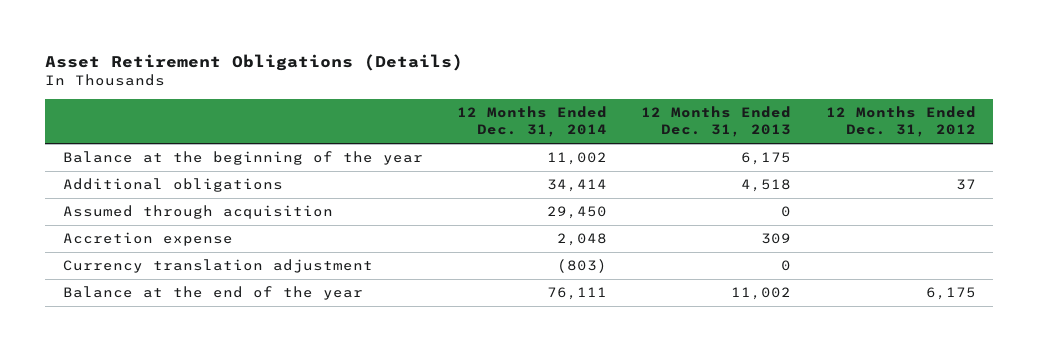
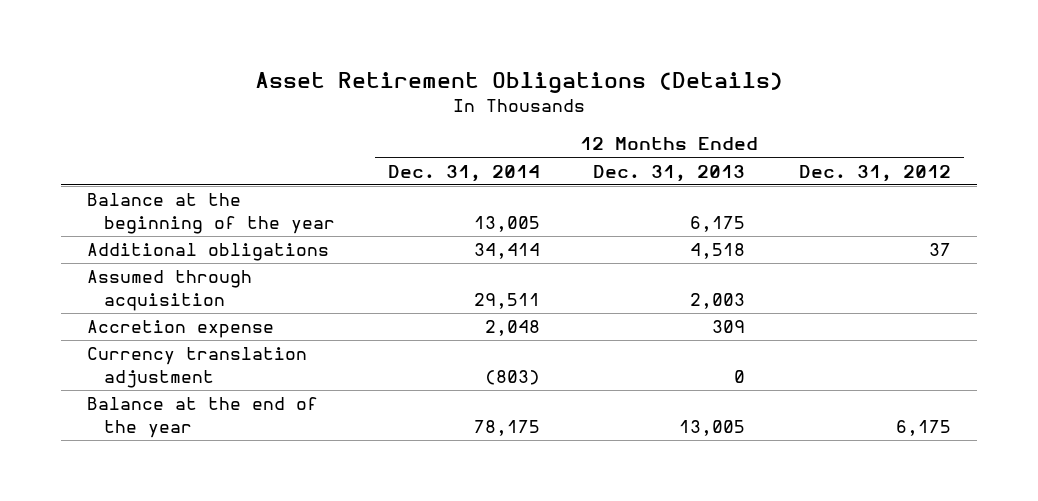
- Balance at the beginning of the year | 11,002 | 6,175 |
+ Balance at the beginning of the year | 13,005 | 6,175 |
- Assumed through acquisition | 29,450 | 0 |
+ Assumed through acquisition | 29,511 | 2,003 |
- Balance at the end of the year | 76,111 | 11,002 | 6,175
+ Balance at the end of the year | 78,175 | 13,005 | 6,175

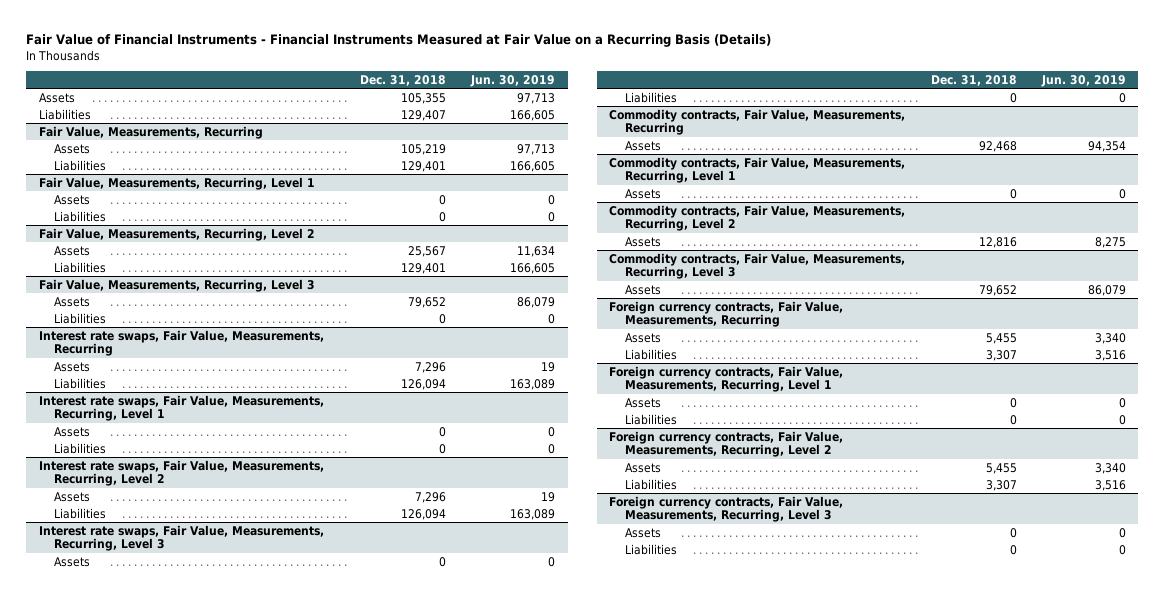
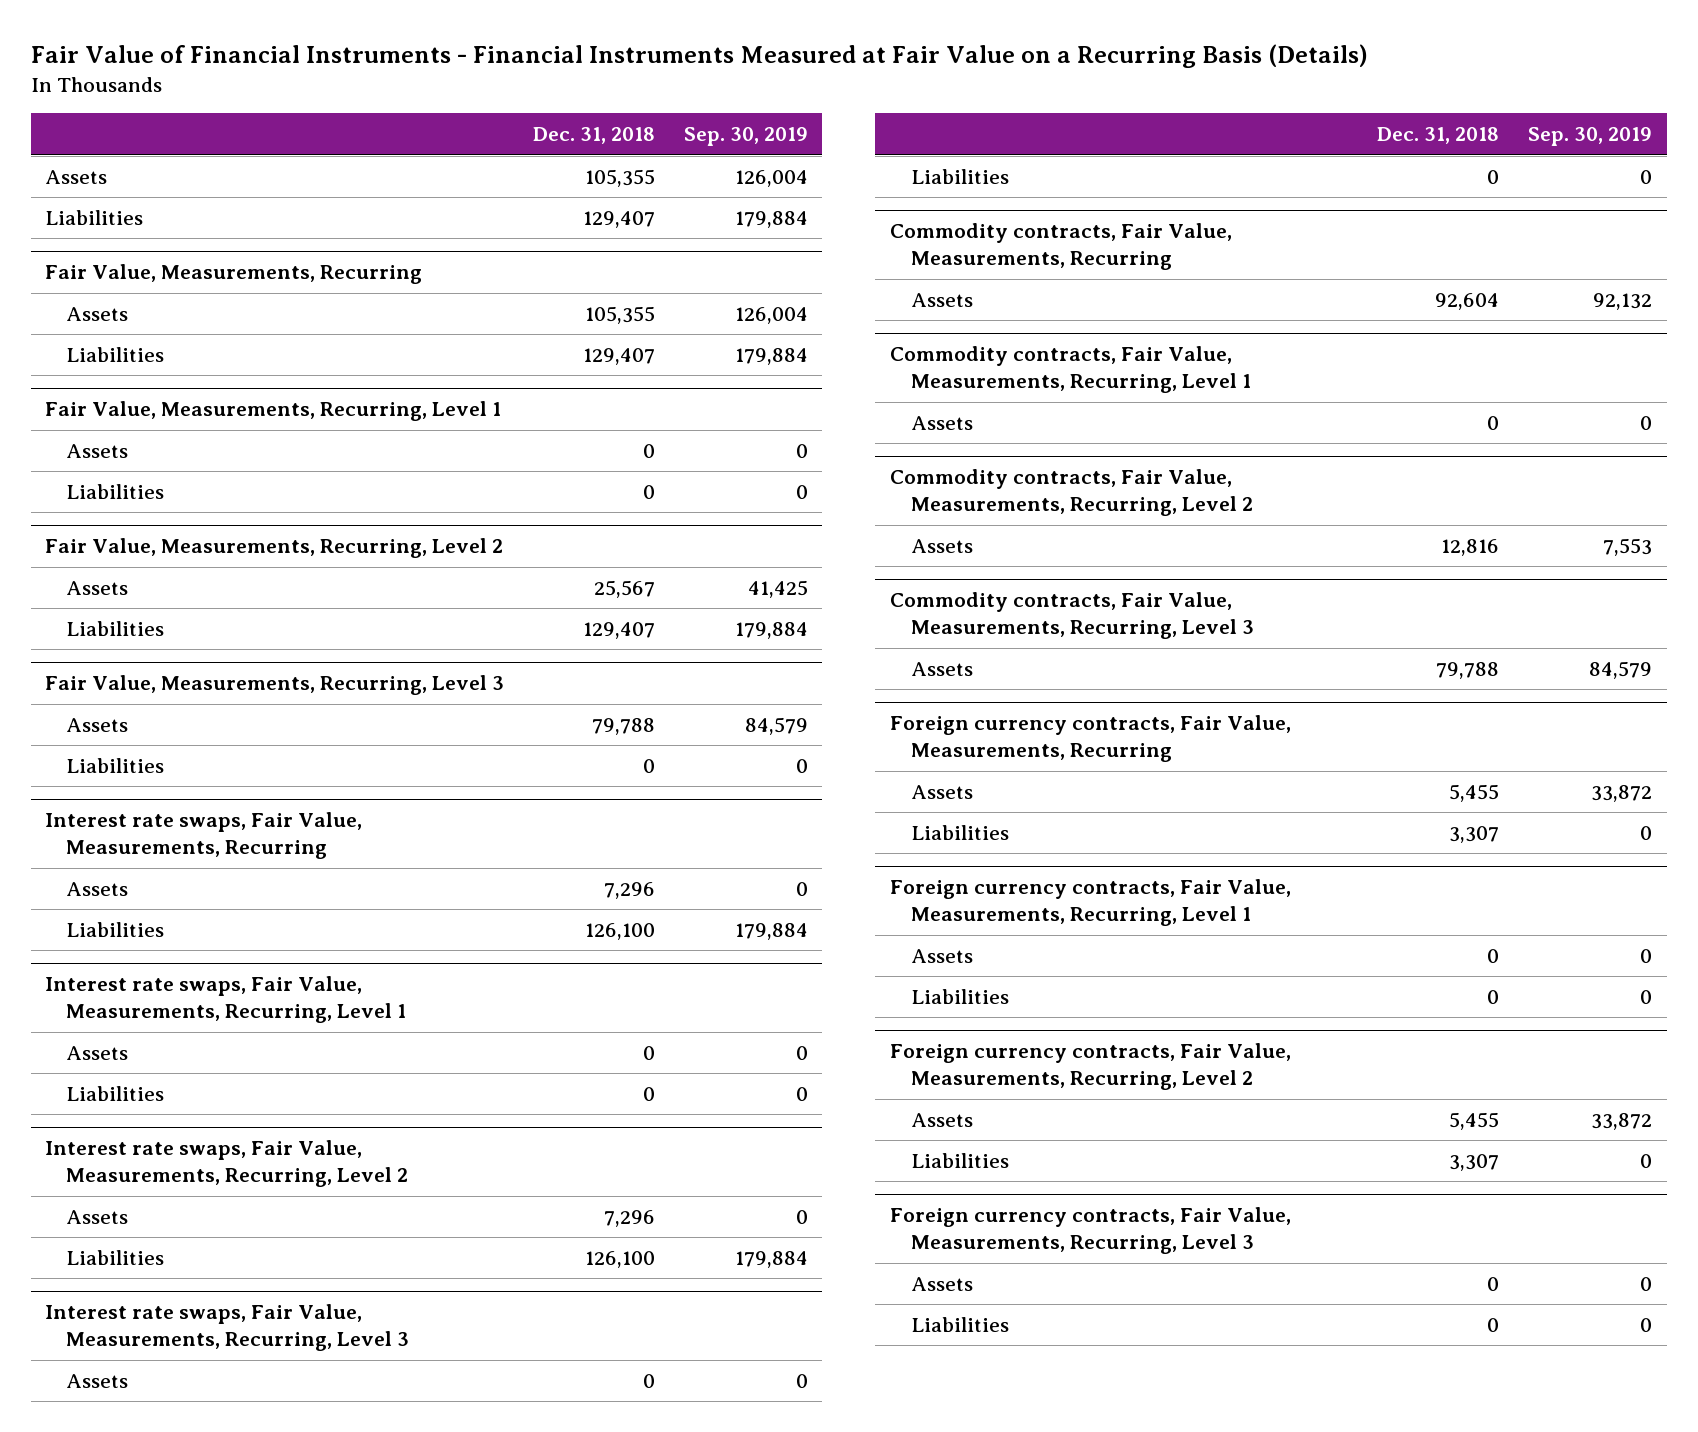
- | Dec. 31, 2018 | Jun. 30, 2019
+ | Dec. 31, 2018 | Sep. 30, 2019
@ Fair Value, Measurements, Recurring
- Assets | 105,219 | 97,713
- Liabilities | 129,401 | 166,605
+ Assets | 105,355 | 126,004
+ Liabilities | 129,407 | 179,884
@ Fair Value, Measurements, Recurring, Level 2
- Liabilities | 129,401 | 166,605
+ Liabilities | 129,407 | 179,884
@ Fair Value, Measurements, Recurring, Level 3
- Assets | 79,652 | 86,079
+ Assets | 79,788 | 84,579
@ Interest rate swaps, Fair Value, Measurements, Recurring
- Liabilities | 126,094 | 163,089
+ Liabilities | 126,100 | 179,884
@ Interest rate swaps, Fair Value, Measurements, Recurring, Level 2
- Liabilities | 126,094 | 163,089
+ Liabilities | 126,100 | 179,884
@ Commodity contracts, Fair Value, Measurements, Recurring
- Assets | 92,468 | 94,354
+ Assets | 92,604 | 92,132
@ Commodity contracts, Fair Value, Measurements, Recurring, Level 3
- Assets | 79,652 | 86,079
+ Assets | 79,788 | 84,579

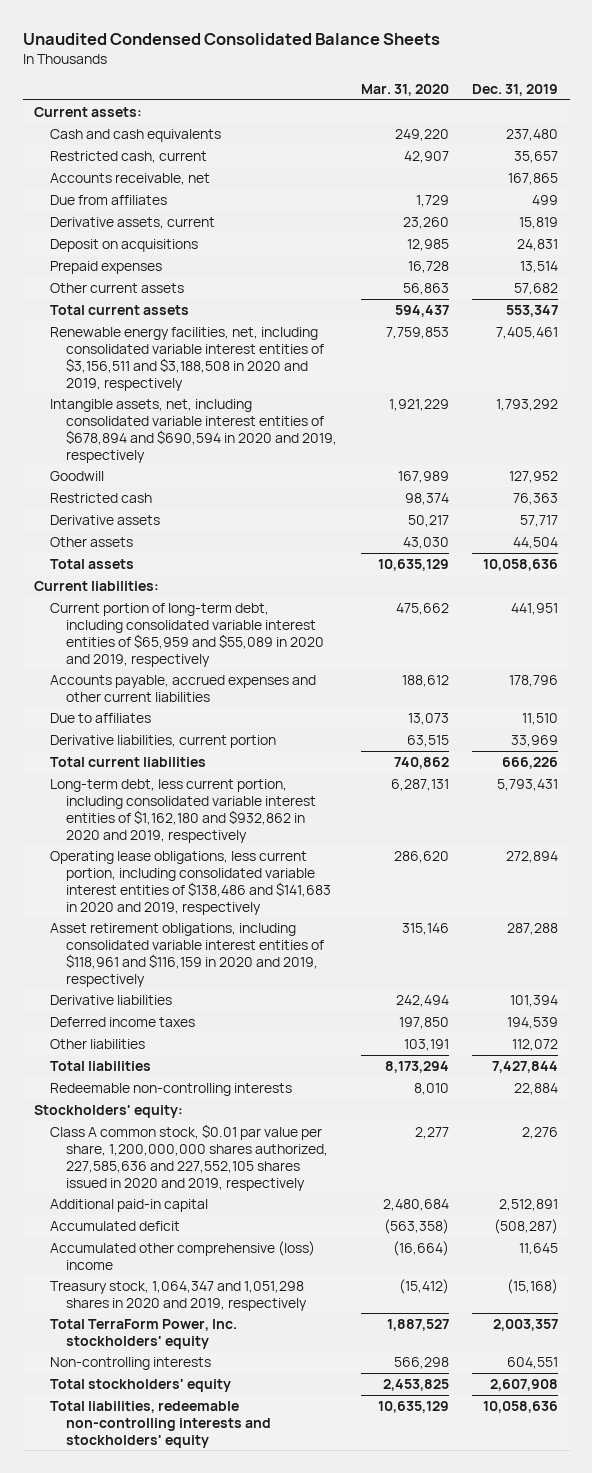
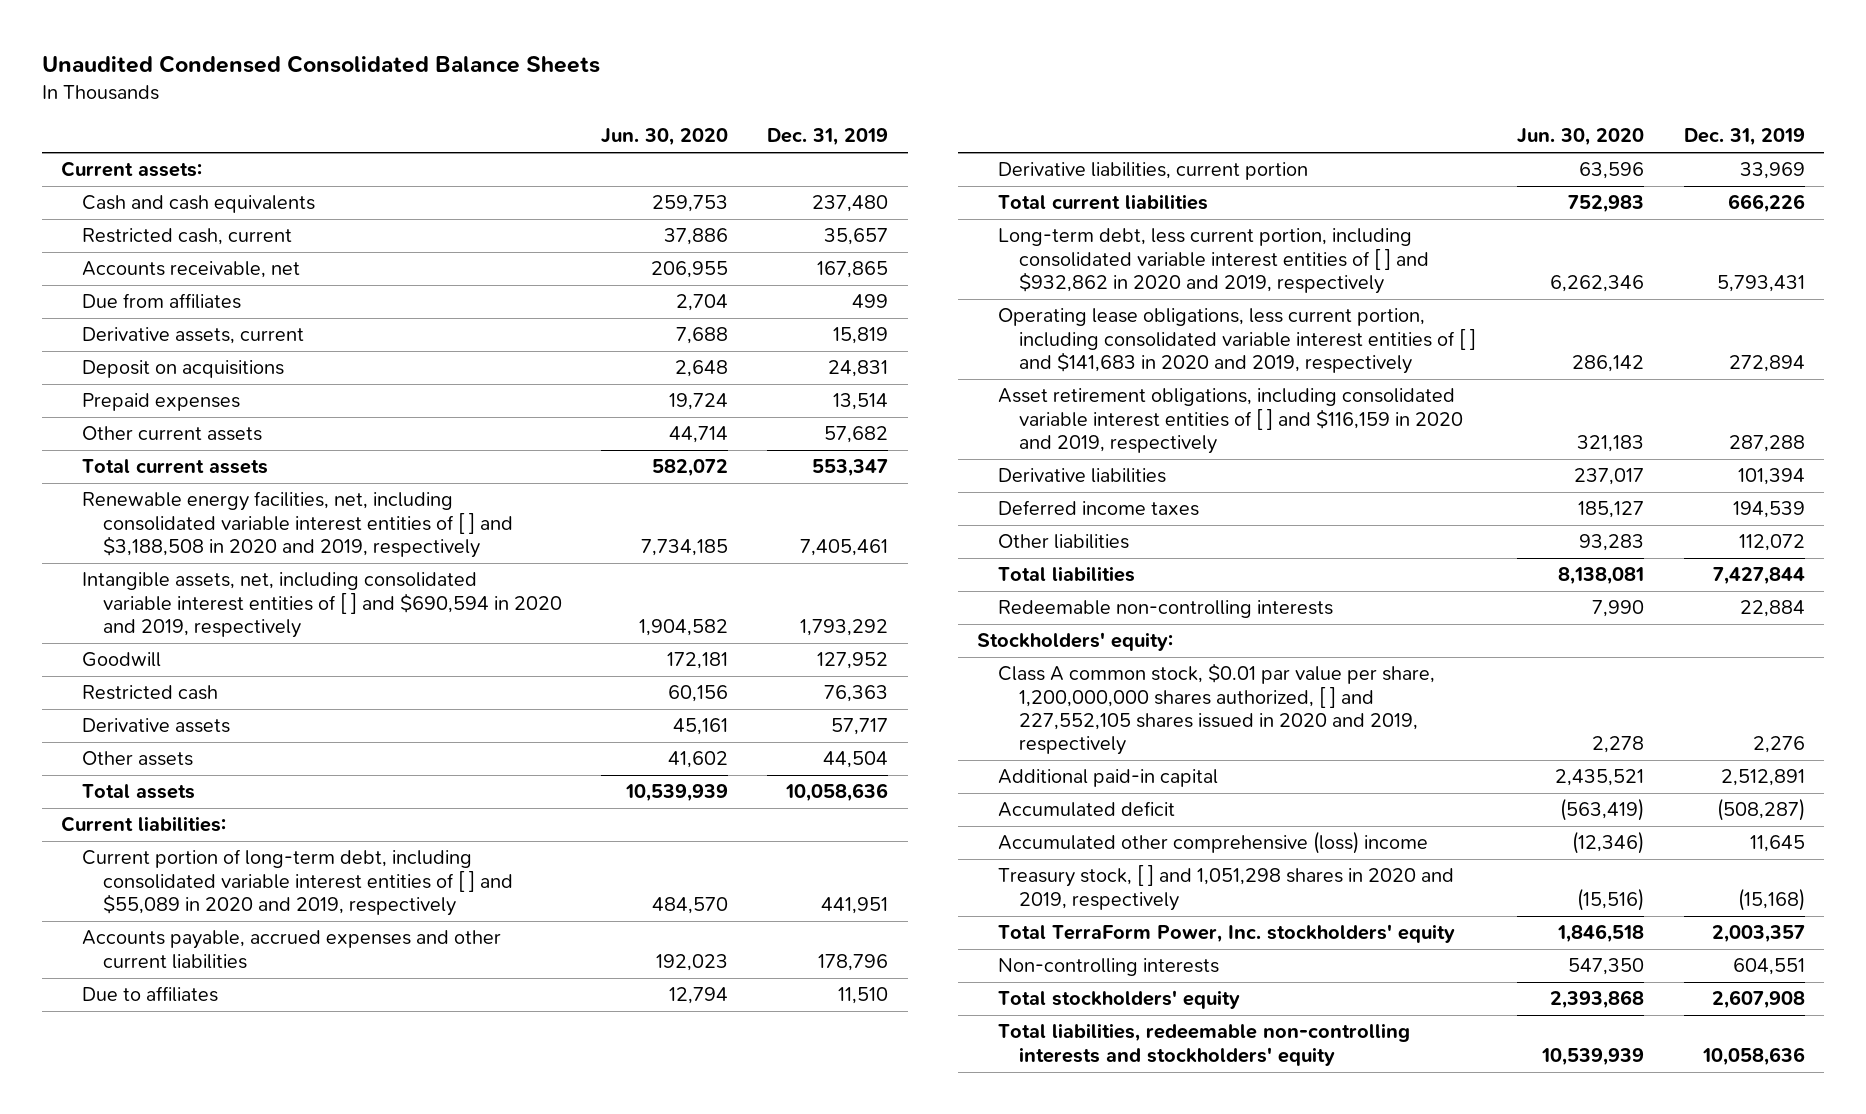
- | Mar. 31, 2020 | Dec. 31, 2019
+ | Jun. 30, 2020 | Dec. 31, 2019
- Renewable energy facilities, net, including consolidated variable interest entities of $3,156,511 and $3,188,508 in 2020 and 2019, respectively | 7,759,853 | 7,405,461
- Intangible assets, net, including consolidated variable interest entities of $678,894 and $690,594 in 2020 and 2019, respectively | 1,921,229 | 1,793,292
+ Renewable energy facilities, net, including consolidated variable interest entities of [ ] and $3,188,508 in 2020 and 2019, respectively | 7,734,185 | 7,405,461
+ Intangible assets, net, including consolidated variable interest entities of [ ] and $690,594 in 2020 and 2019, respectively | 1,904,582 | 1,793,292
- Current portion of long-term debt, including consolidated variable interest entities of $65,959 and $55,089 in 2020 and 2019, respectively | 475,662 | 441,951
+ Current portion of long-term debt, including consolidated variable interest entities of [ ] and $55,089 in 2020 and 2019, respectively | 484,570 | 441,951
- Long-term debt, less current portion, including consolidated variable interest entities of $1,162,180 and $932,862 in 2020 and 2019, respectively | 6,287,131 | 5,793,431
- Operating lease obligations, less current portion, including consolidated variable interest entities of $138,486 and $141,683 in 2020 and 2019, respectively | 286,620 | 272,894
- Asset retirement obligations, including consolidated variable interest entities of $118,961 and $116,159 in 2020 and 2019, respectively | 315,146 | 287,288
+ Long-term debt, less current portion, including consolidated variable interest entities of [ ] and $932,862 in 2020 and 2019, respectively | 6,262,346 | 5,793,431
+ Operating lease obligations, less current portion, including consolidated variable interest entities of [ ] and $141,683 in 2020 and 2019, respectively | 286,142 | 272,894
+ Asset retirement obligations, including consolidated variable interest entities of [ ] and $116,159 in 2020 and 2019, respectively | 321,183 | 287,288
- Class A common stock, $0.01 par value per share, 1,200,000,000 shares authorized, 227,585,636 and 227,552,105 shares issued in 2020 and 2019, respectively | 2,277 | 2,276
+ Class A common stock, $0.01 par value per share, 1,200,000,000 shares authorized, [ ] and 227,552,105 shares issued in 2020 and 2019, respectively | 2,278 | 2,276
- Treasury stock, 1,064,347 and 1,051,298 shares in 2020 and 2019, respectively | (15,412) | (15,168)
+ Treasury stock, [ ] and 1,051,298 shares in 2020 and 2019, respectively | (15,516) | (15,168)

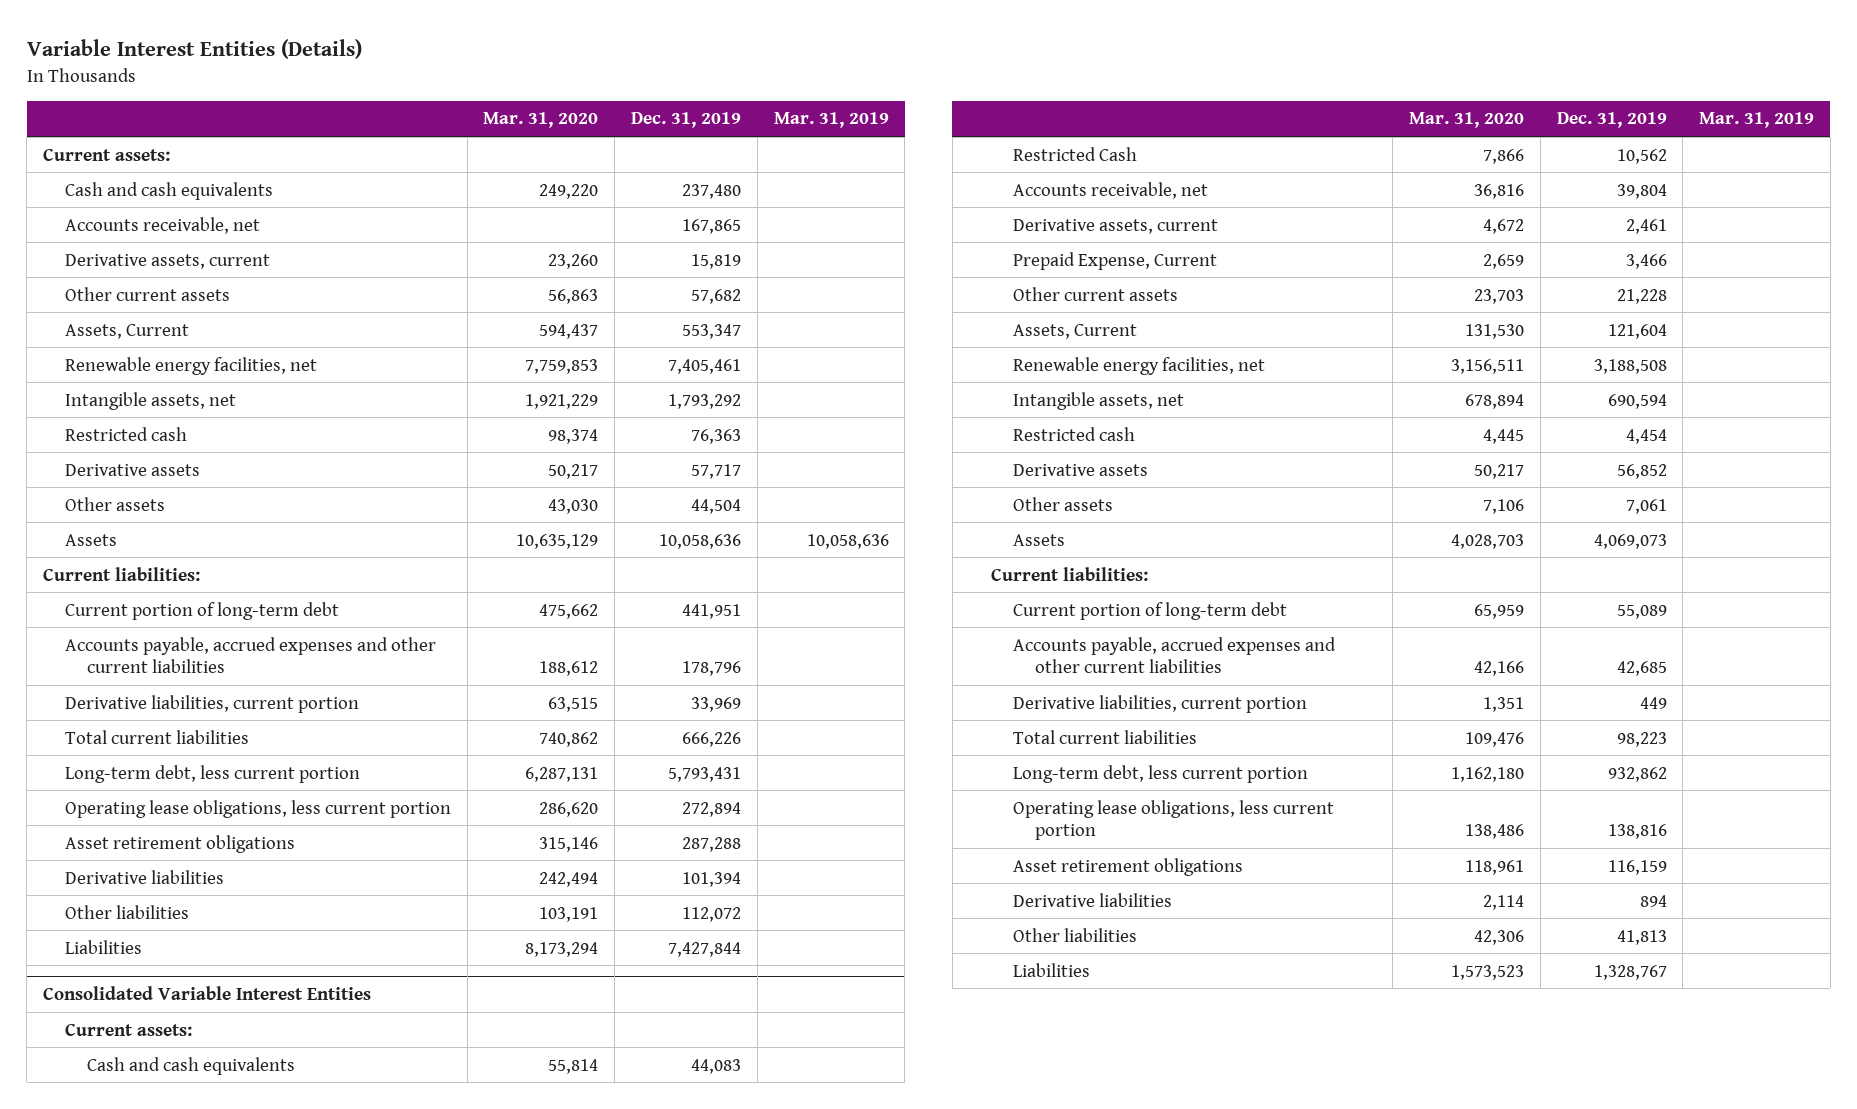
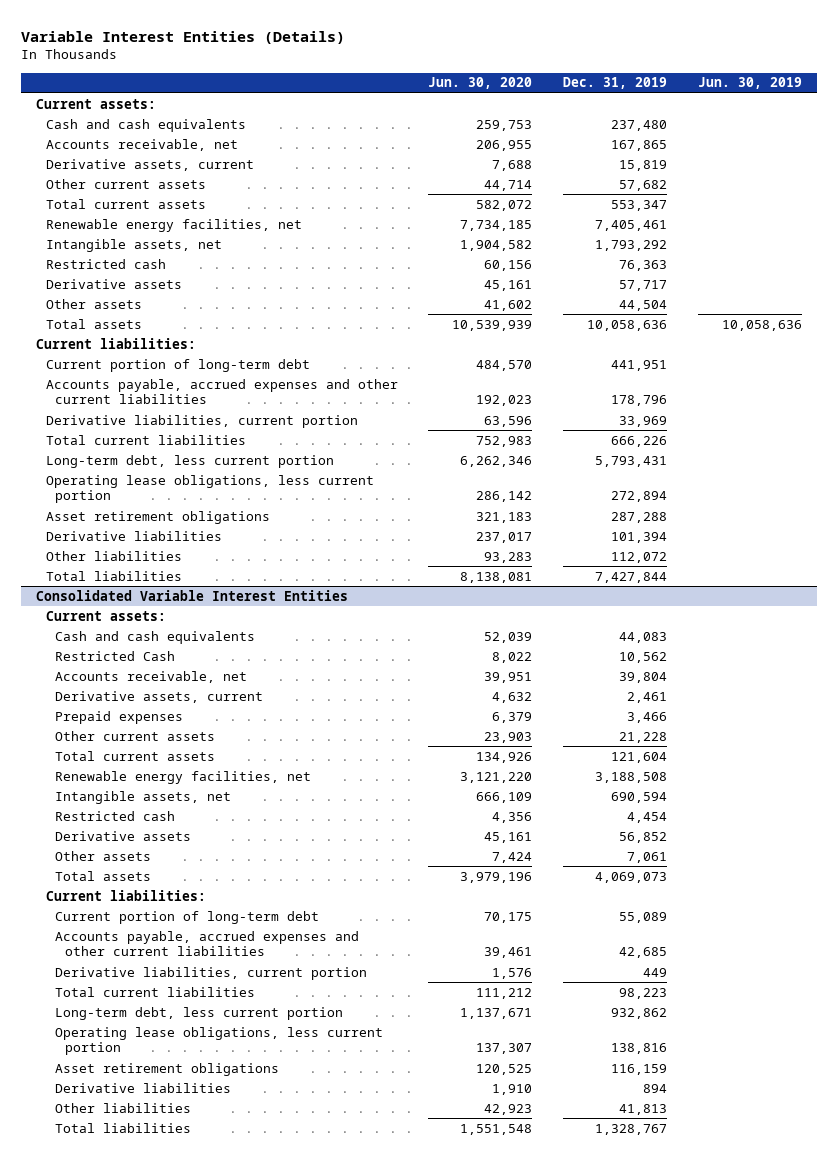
- | Mar. 31, 2020 | Dec. 31, 2019 | Mar. 31, 2019
+ | Jun. 30, 2020 | Dec. 31, 2019 | Jun. 30, 2019
- Assets, Current | 594,437 | 553,347 |
+ Total current assets | 582,072 | 553,347 |
- Assets | 10,635,129 | 10,058,636 | 10,058,636
+ Total assets | 10,539,939 | 10,058,636 | 10,058,636
- Liabilities | 8,173,294 | 7,427,844 |
+ Total liabilities | 8,138,081 | 7,427,844 |
@ Consolidated Variable Interest Entities
- Prepaid Expense, Current | 2,659 | 3,466 |
+ Prepaid expenses | 6,379 | 3,466 |
- Assets, Current | 131,530 | 121,604 |
+ Total current assets | 134,926 | 121,604 |
- Assets | 4,028,703 | 4,069,073 |
+ Total assets | 3,979,196 | 4,069,073 |
- Liabilities | 1,573,523 | 1,328,767 |
+ Total liabilities | 1,551,548 | 1,328,767 |

